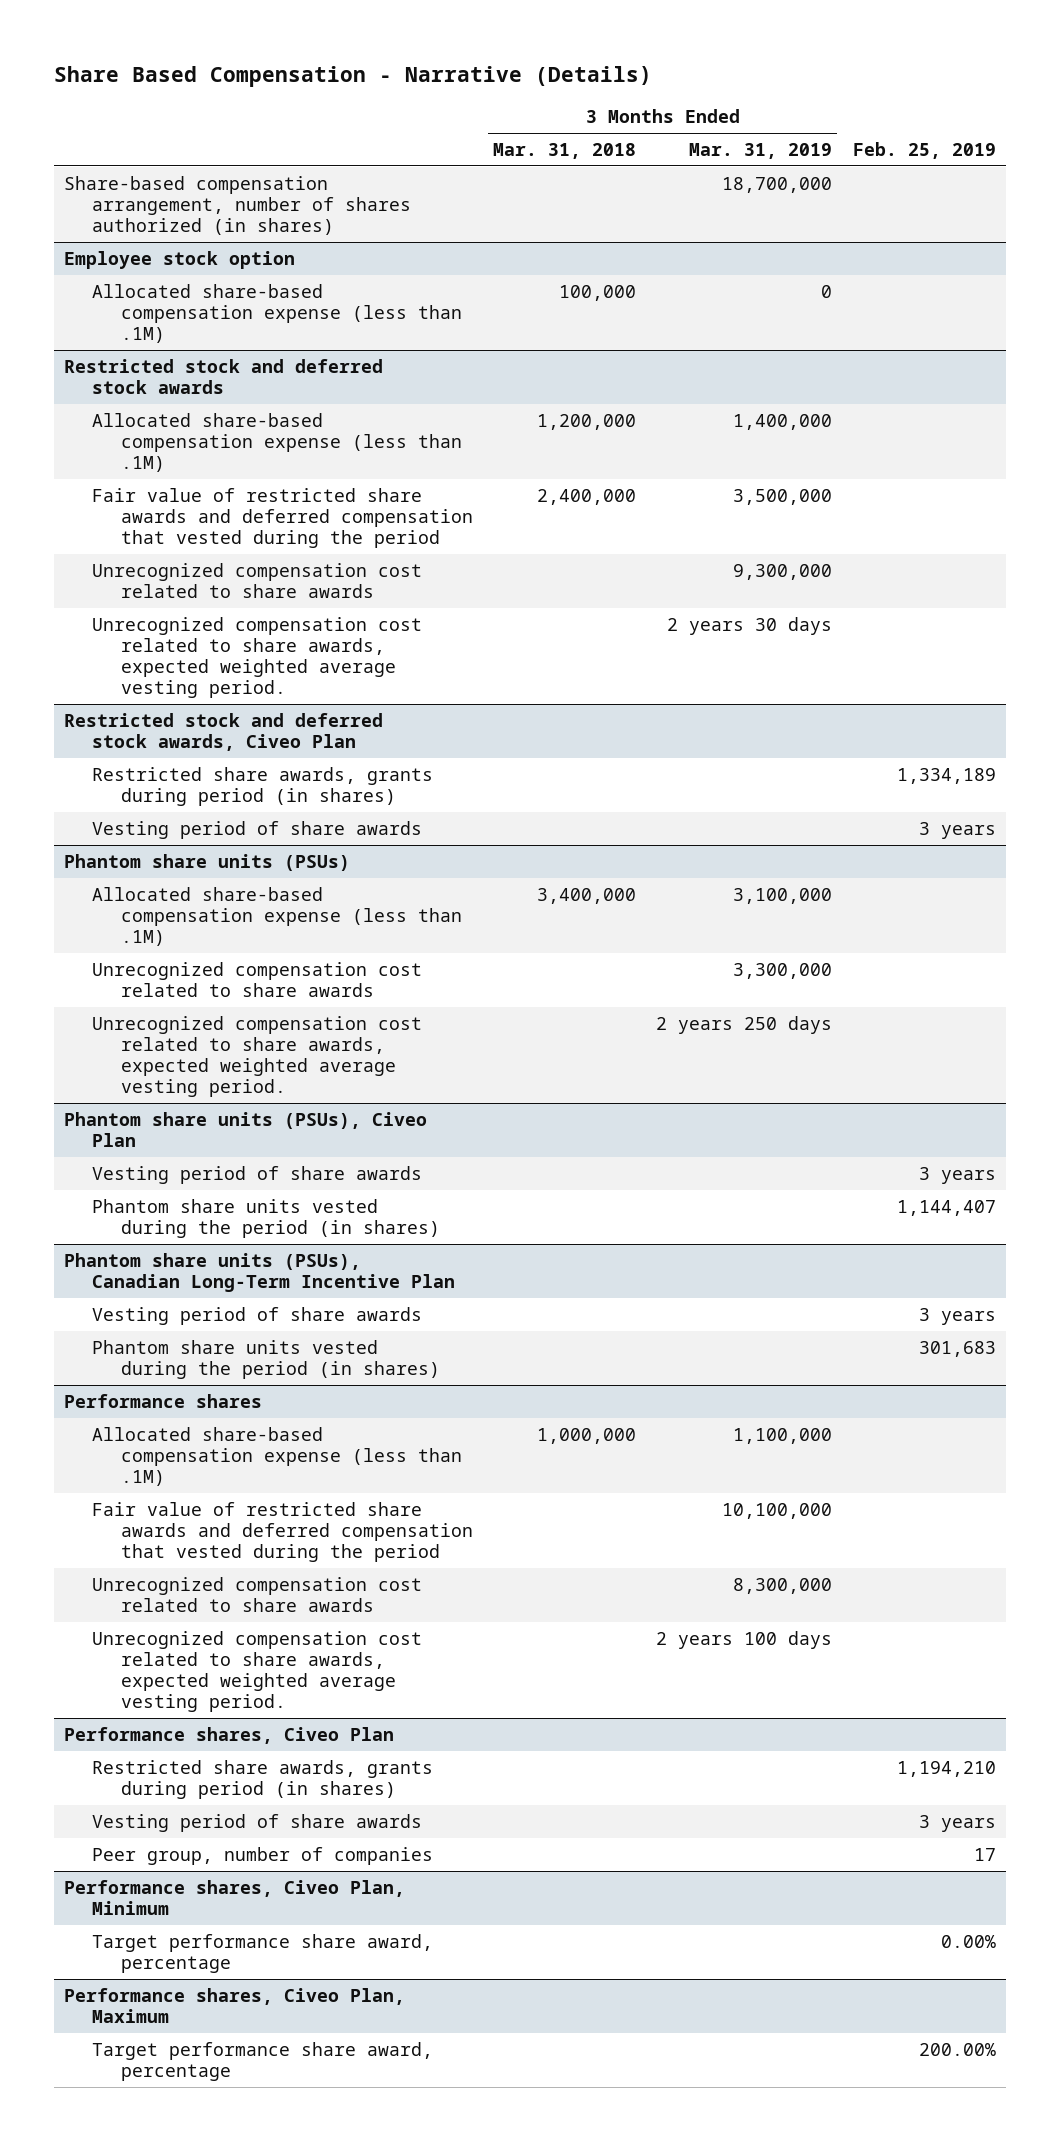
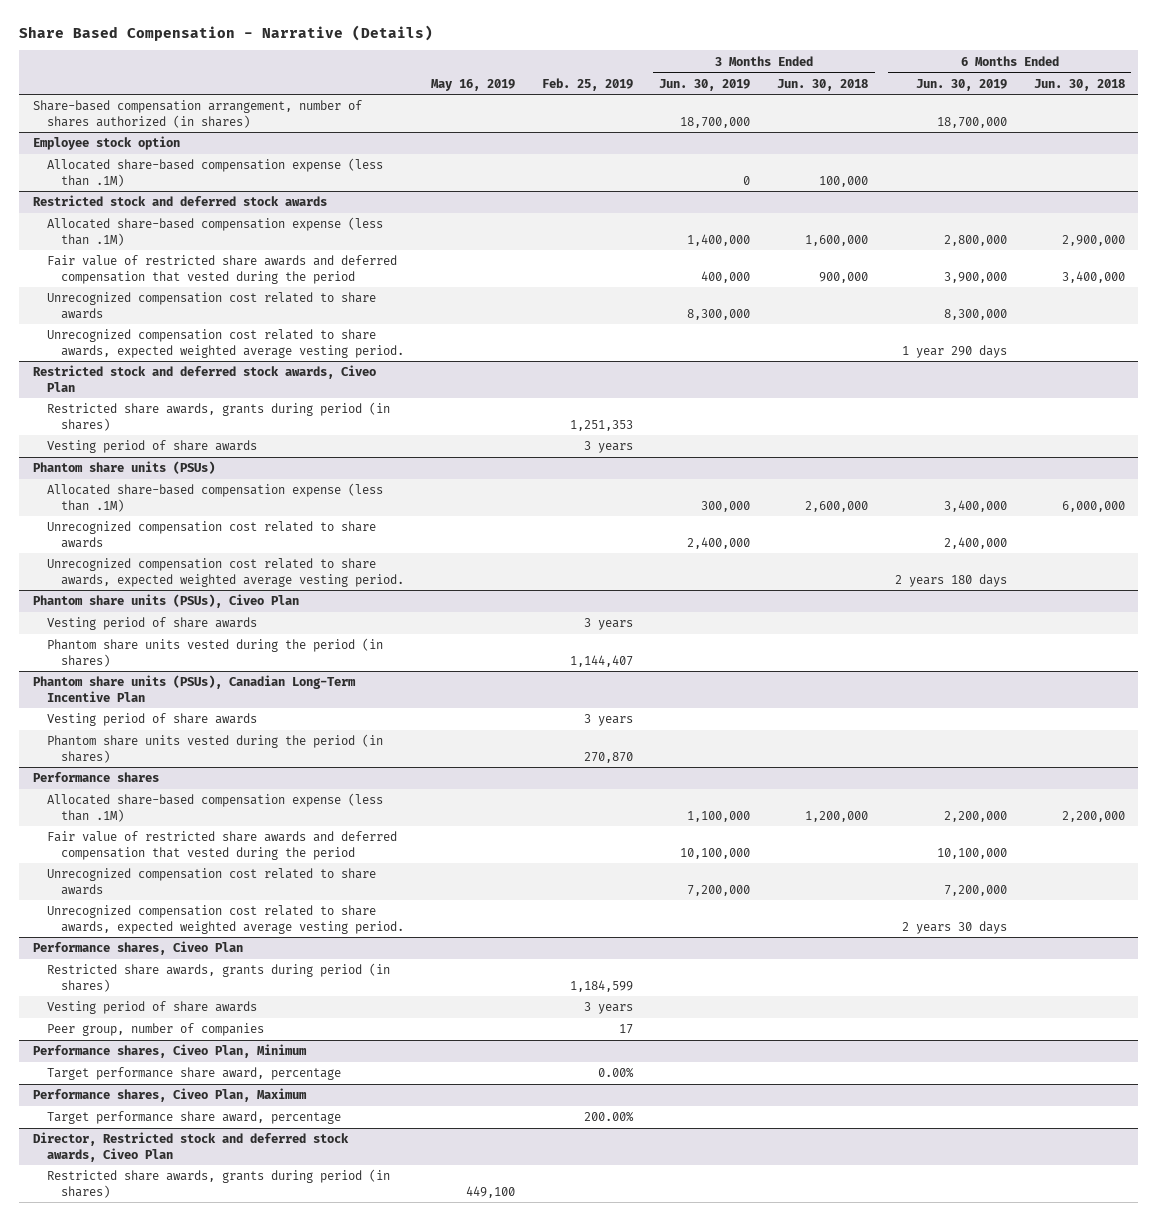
- | 3 Months Ended Mar. 31, 2018 | 3 Months Ended Mar. 31, 2019 | Feb. 25, 2019
+ | May 16, 2019 | Feb. 25, 2019 | 3 Months Ended Jun. 30, 2019 | 3 Months Ended Jun. 30, 2018 | 6 Months Ended Jun. 30, 2019 | 6 Months Ended Jun. 30, 2018
@ Restricted stock and deferred stock awards, Civeo Plan
- Restricted share awards, grants during period (in shares) | | | 1,334,189
+ Restricted share awards, grants during period (in shares) | | 1,251,353 | | | |
@ Phantom share units (PSUs), Canadian Long-Term Incentive Plan
- Phantom share units vested during the period (in shares) | | | 301,683
+ Phantom share units vested during the period (in shares) | | 270,870 | | | |
@ Performance shares, Civeo Plan
- Restricted share awards, grants during period (in shares) | | | 1,194,210
+ Restricted share awards, grants during period (in shares) | | 1,184,599 | | | |
+ Director, Restricted stock and deferred stock awards, Civeo Plan
+ Restricted share awards, grants during period (in shares) | 449,100 | | | | |

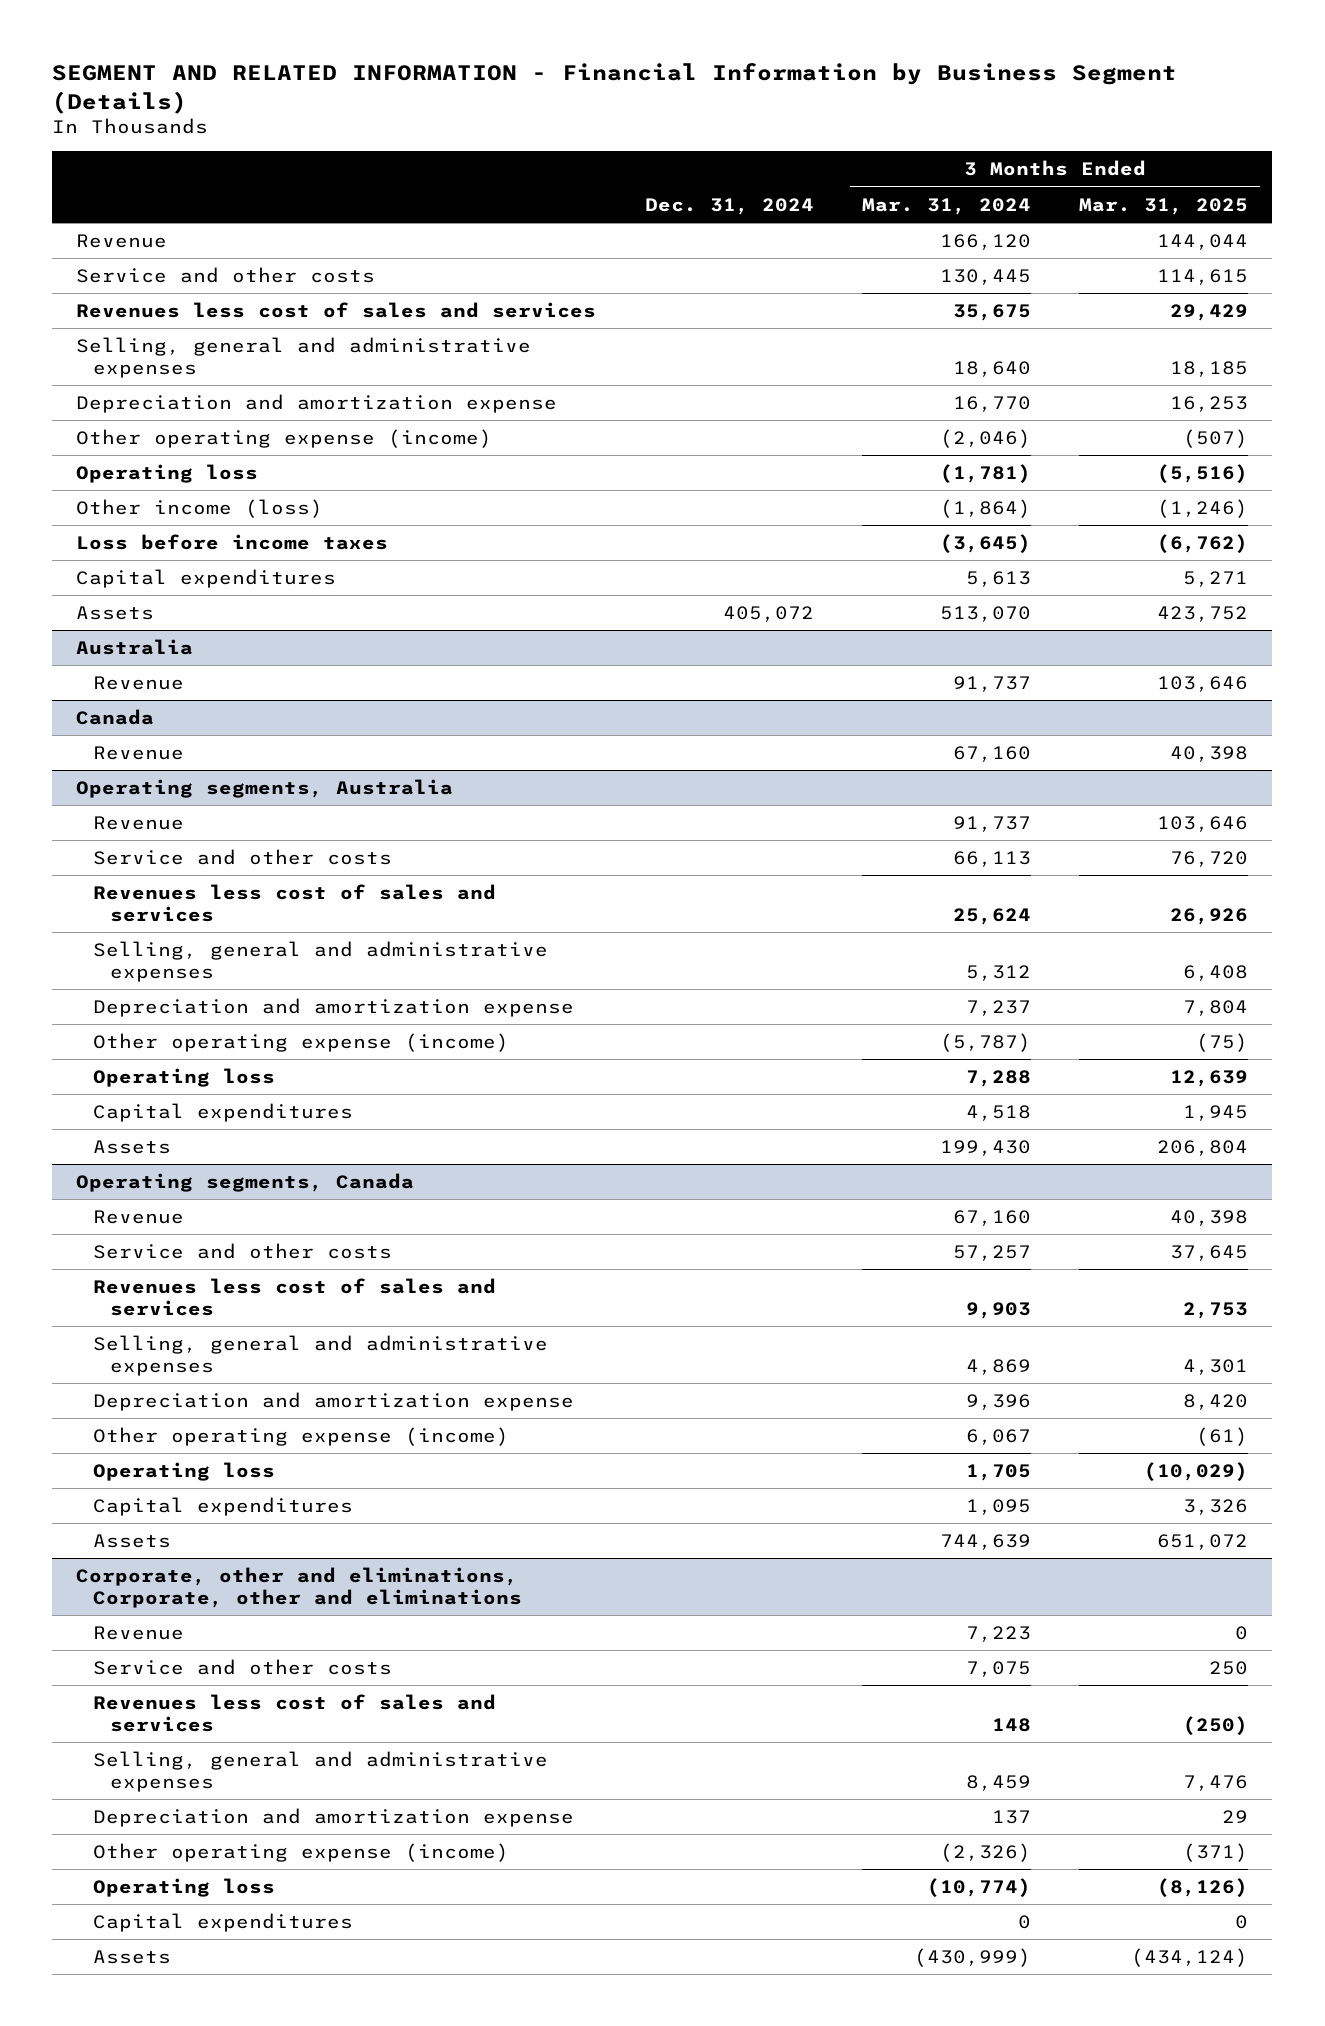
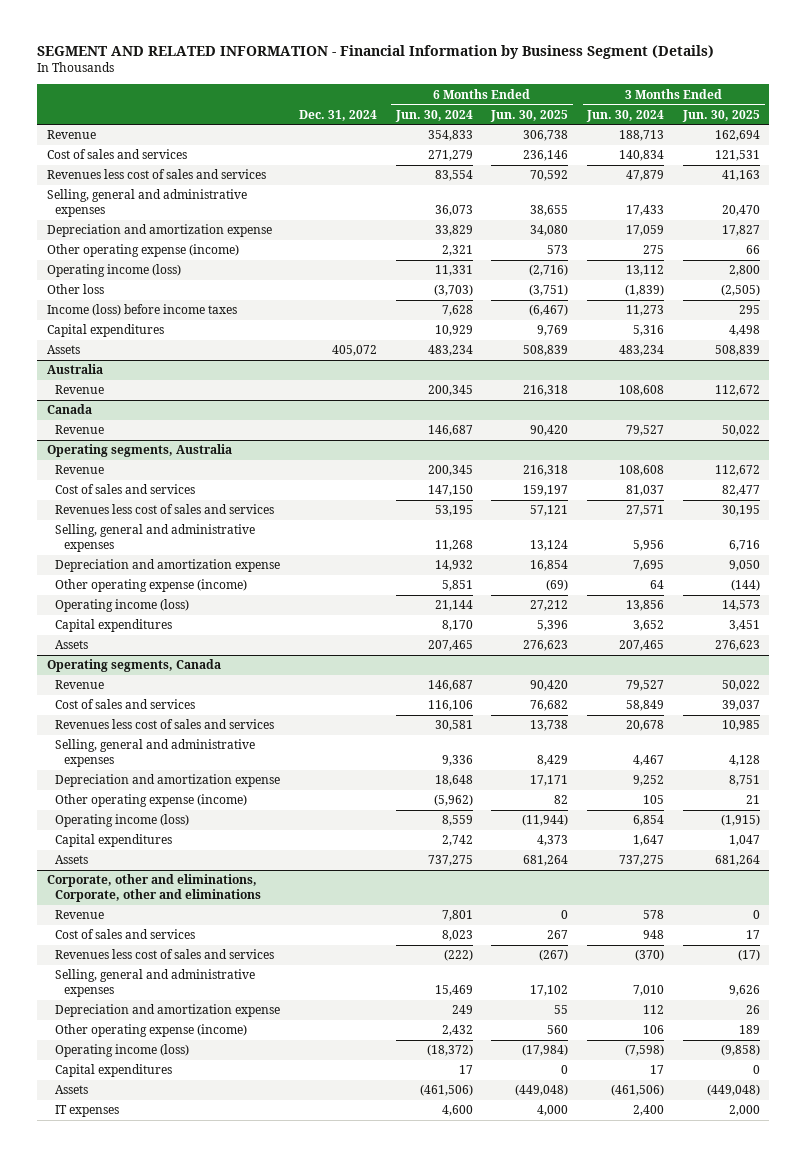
- | Dec. 31, 2024 | 3 Months Ended Mar. 31, 2024 | 3 Months Ended Mar. 31, 2025
+ | Dec. 31, 2024 | 6 Months Ended Jun. 30, 2024 | 6 Months Ended Jun. 30, 2025 | 3 Months Ended Jun. 30, 2024 | 3 Months Ended Jun. 30, 2025
- Service and other costs | | 130,445 | 114,615
+ Cost of sales and services | | 271,279 | 236,146 | 140,834 | 121,531
- Operating loss | | (1,781) | (5,516)
- Other income (loss) | | (1,864) | (1,246)
- Loss before income taxes | | (3,645) | (6,762)
+ Operating income (loss) | | 11,331 | (2,716) | 13,112 | 2,800
+ Other loss | | (3,703) | (3,751) | (1,839) | (2,505)
+ Income (loss) before income taxes | | 7,628 | (6,467) | 11,273 | 295
@ Operating segments, Australia
- Service and other costs | | 66,113 | 76,720
+ Cost of sales and services | | 147,150 | 159,197 | 81,037 | 82,477
- Operating loss | | 7,288 | 12,639
+ Operating income (loss) | | 21,144 | 27,212 | 13,856 | 14,573
@ Operating segments, Canada
- Service and other costs | | 57,257 | 37,645
+ Cost of sales and services | | 116,106 | 76,682 | 58,849 | 39,037
- Operating loss | | 1,705 | (10,029)
+ Operating income (loss) | | 8,559 | (11,944) | 6,854 | (1,915)
@ Corporate, other and eliminations, Corporate, other and eliminations
- Service and other costs | | 7,075 | 250
+ Cost of sales and services | | 8,023 | 267 | 948 | 17
- Operating loss | | (10,774) | (8,126)
+ Operating income (loss) | | (18,372) | (17,984) | (7,598) | (9,858)
+ IT expenses | | 4,600 | 4,000 | 2,400 | 2,000

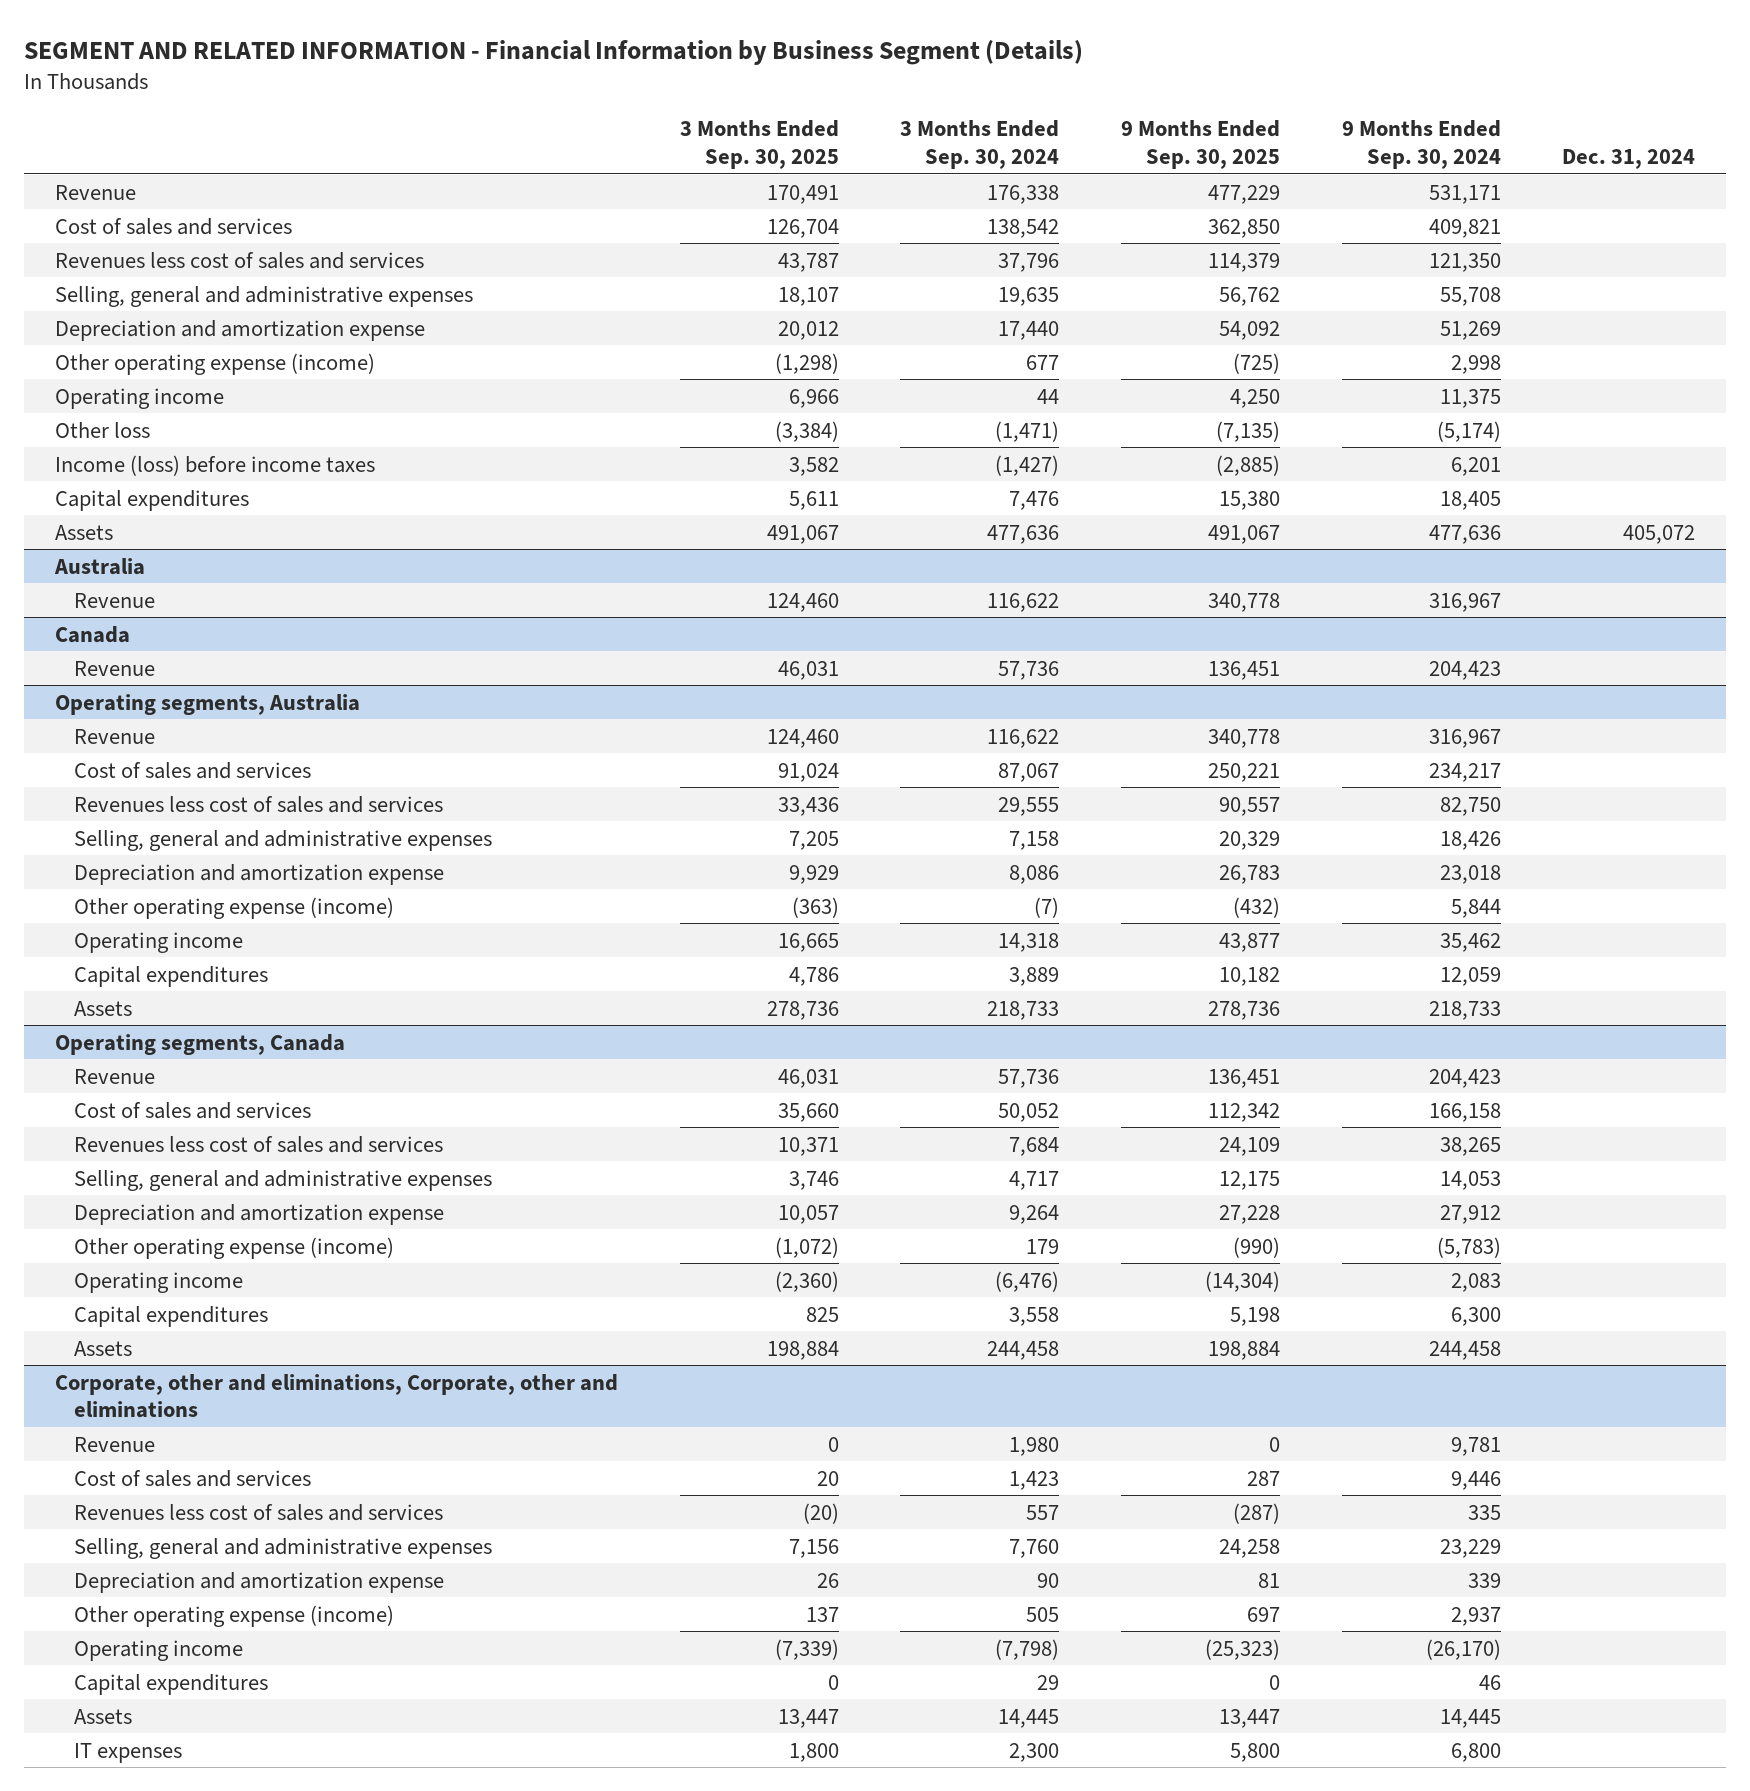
- | Dec. 31, 2024 | 6 Months Ended Jun. 30, 2024 | 6 Months Ended Jun. 30, 2025 | 3 Months Ended Jun. 30, 2024 | 3 Months Ended Jun. 30, 2025
+ | 3 Months Ended Sep. 30, 2025 | 3 Months Ended Sep. 30, 2024 | 9 Months Ended Sep. 30, 2025 | 9 Months Ended Sep. 30, 2024 | Dec. 31, 2024
- Operating income (loss) | | 11,331 | (2,716) | 13,112 | 2,800
+ Operating income | 6,966 | 44 | 4,250 | 11,375 |
@ Operating segments, Australia
- Operating income (loss) | | 21,144 | 27,212 | 13,856 | 14,573
+ Operating income | 16,665 | 14,318 | 43,877 | 35,462 |
@ Operating segments, Canada
- Operating income (loss) | | 8,559 | (11,944) | 6,854 | (1,915)
+ Operating income | (2,360) | (6,476) | (14,304) | 2,083 |
@ Corporate, other and eliminations, Corporate, other and eliminations
- Operating income (loss) | | (18,372) | (17,984) | (7,598) | (9,858)
+ Operating income | (7,339) | (7,798) | (25,323) | (26,170) |

